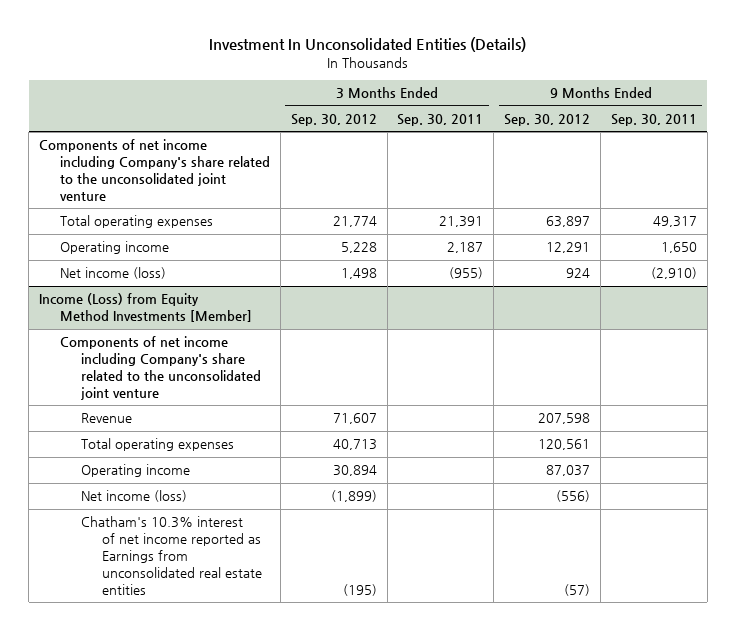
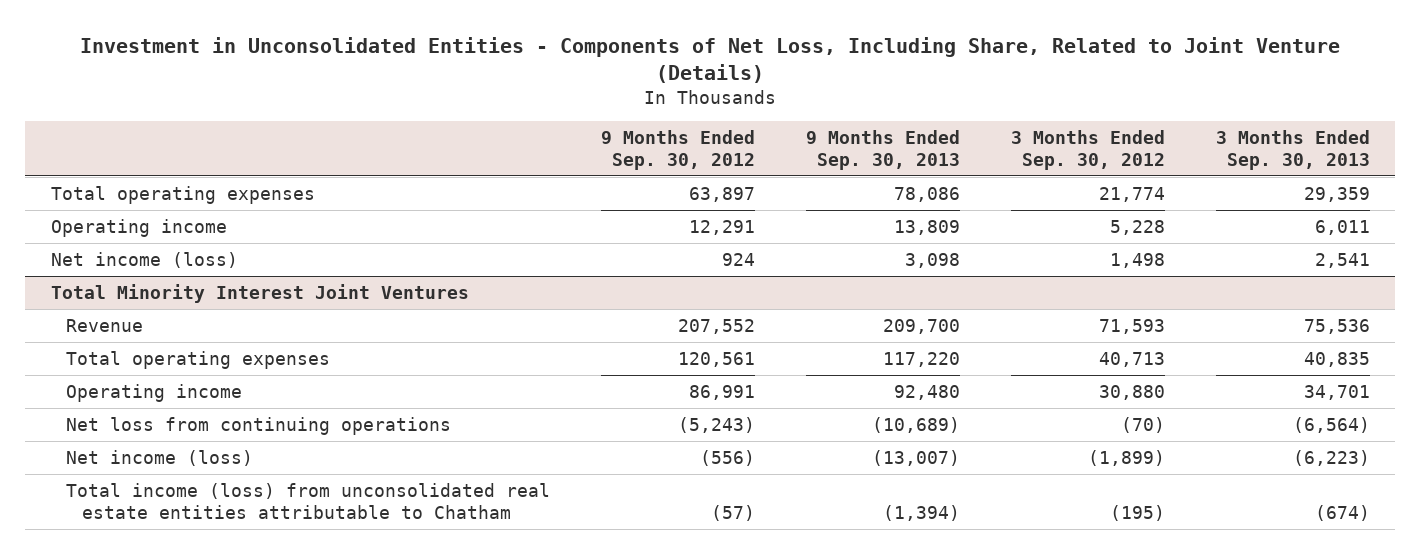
- Investment In Unconsolidated Entities (Details)
+ Investment in Unconsolidated Entities - Components of Net Loss, Including Share, Related to Joint Venture (Details)
- | 3 Months Ended Sep. 30, 2012 | 3 Months Ended Sep. 30, 2011 | 9 Months Ended Sep. 30, 2012 | 9 Months Ended Sep. 30, 2011
+ | 9 Months Ended Sep. 30, 2012 | 9 Months Ended Sep. 30, 2013 | 3 Months Ended Sep. 30, 2012 | 3 Months Ended Sep. 30, 2013
- Components of net income including Company's share related to the unconsolidated joint venture
- Income (Loss) from Equity Method Investments [Member]
- Components of net income including Company's share related to the unconsolidated joint venture
- Revenue | 71,607 | | 207,598 |
+ Total Minority Interest Joint Ventures
+ Revenue | 207,552 | 209,700 | 71,593 | 75,536
- Operating income | 30,894 | | 87,037 |
+ Operating income | 86,991 | 92,480 | 30,880 | 34,701
+ Net loss from continuing operations | (5,243) | (10,689) | (70) | (6,564)
- Chatham's 10.3% interest of net income reported as Earnings from unconsolidated real estate entities | (195) | | (57) |
+ Total income (loss) from unconsolidated real estate entities attributable to Chatham | (57) | (1,394) | (195) | (674)

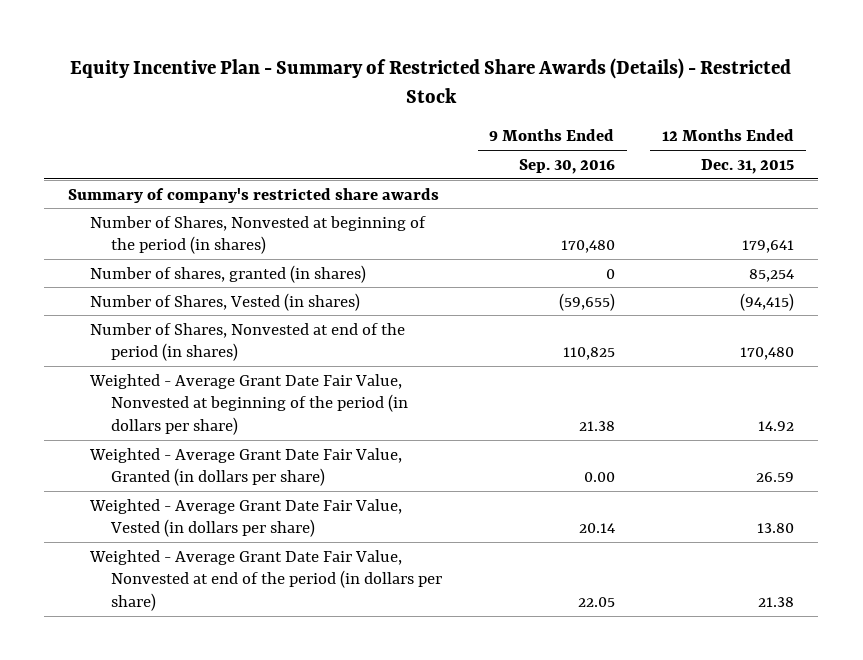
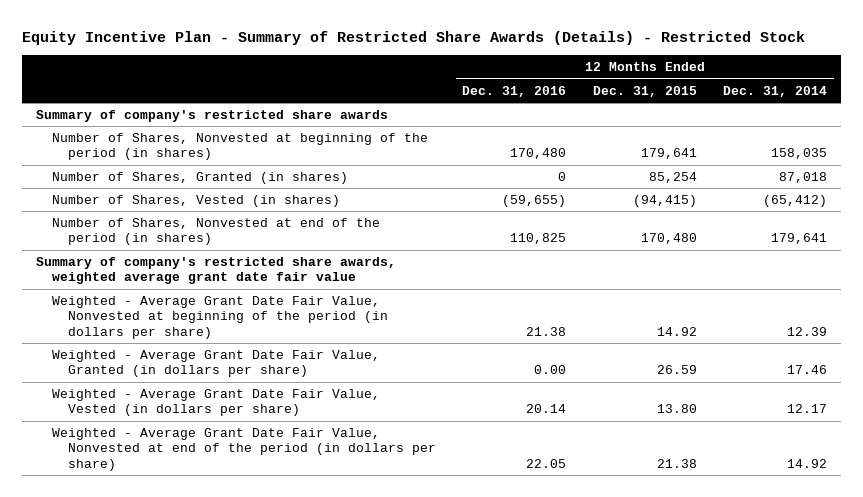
- | 9 Months Ended Sep. 30, 2016 | 12 Months Ended Dec. 31, 2015
+ | 12 Months Ended Dec. 31, 2016 | 12 Months Ended Dec. 31, 2015 | 12 Months Ended Dec. 31, 2014
- Number of shares, granted (in shares) | 0 | 85,254
+ Number of Shares, Granted (in shares) | 0 | 85,254 | 87,018
+ Summary of company's restricted share awards, weighted average grant date fair value

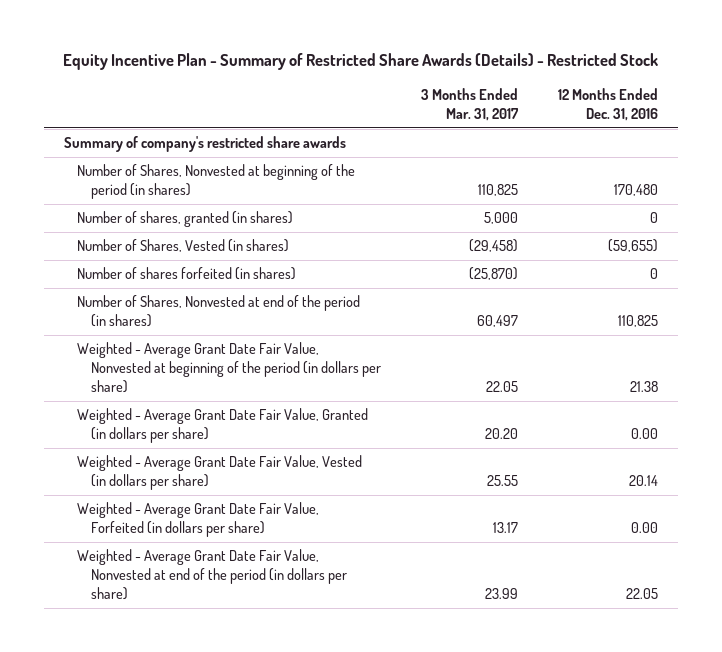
- | 12 Months Ended Dec. 31, 2016 | 12 Months Ended Dec. 31, 2015 | 12 Months Ended Dec. 31, 2014
+ | 3 Months Ended Mar. 31, 2017 | 12 Months Ended Dec. 31, 2016
- Number of Shares, Granted (in shares) | 0 | 85,254 | 87,018
+ Number of shares, granted (in shares) | 5,000 | 0
+ Number of shares forfeited (in shares) | (25,870) | 0
- Summary of company's restricted share awards, weighted average grant date fair value
+ Weighted - Average Grant Date Fair Value, Forfeited (in dollars per share) | 13.17 | 0.00

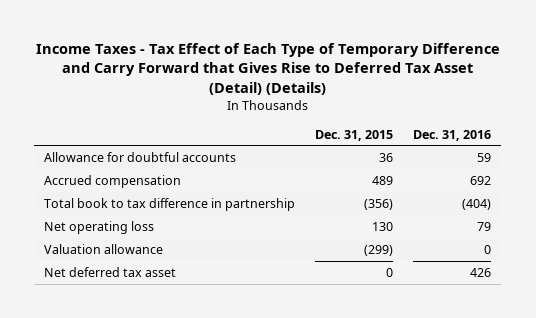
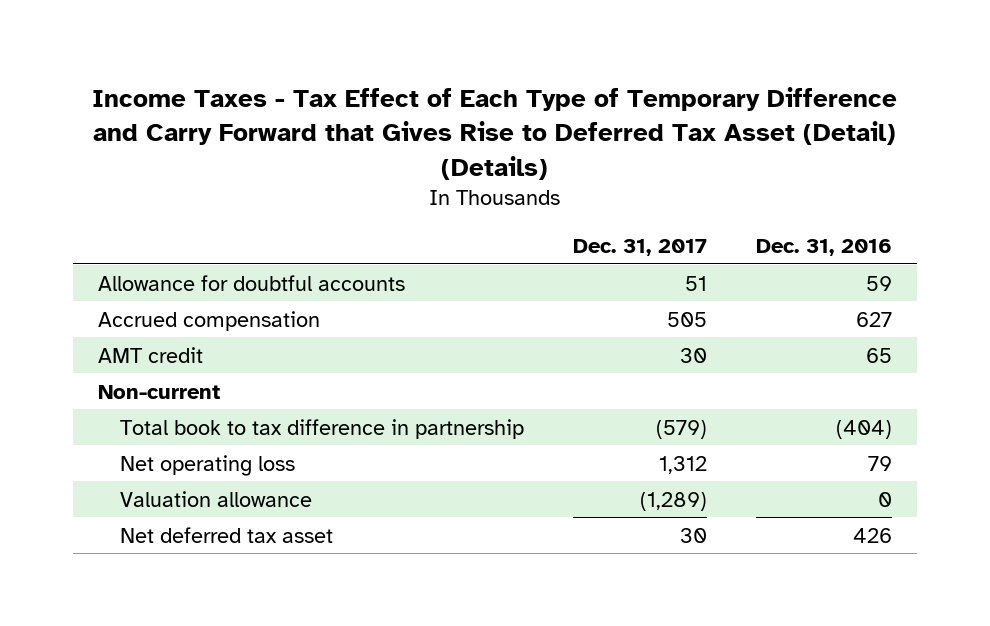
- | Dec. 31, 2015 | Dec. 31, 2016
+ | Dec. 31, 2017 | Dec. 31, 2016
- Accrued compensation | 489 | 692
+ Accrued compensation | 505 | 627
+ AMT credit | 30 | 65
+ Non-current

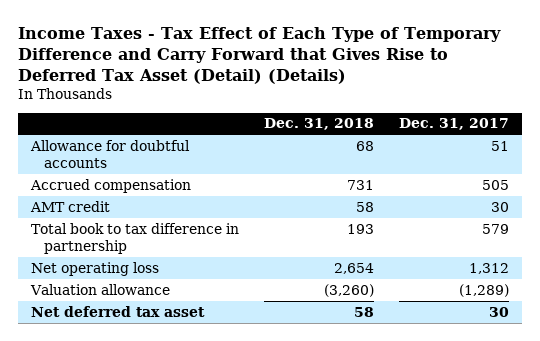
- | Dec. 31, 2017 | Dec. 31, 2016
+ | Dec. 31, 2018 | Dec. 31, 2017
- Non-current
- Total book to tax difference in partnership | (579) | (404)
+ Total book to tax difference in partnership | 193 | 579

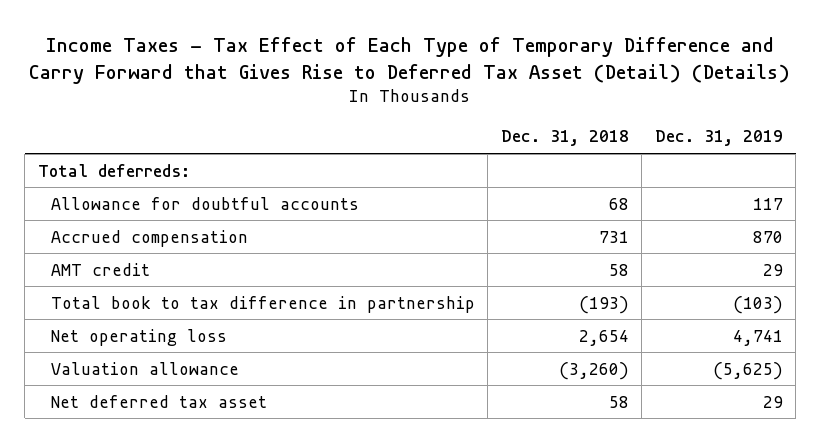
- | Dec. 31, 2018 | Dec. 31, 2017
+ | Dec. 31, 2018 | Dec. 31, 2019
+ Total deferreds:
- Total book to tax difference in partnership | 193 | 579
+ Total book to tax difference in partnership | (193) | (103)

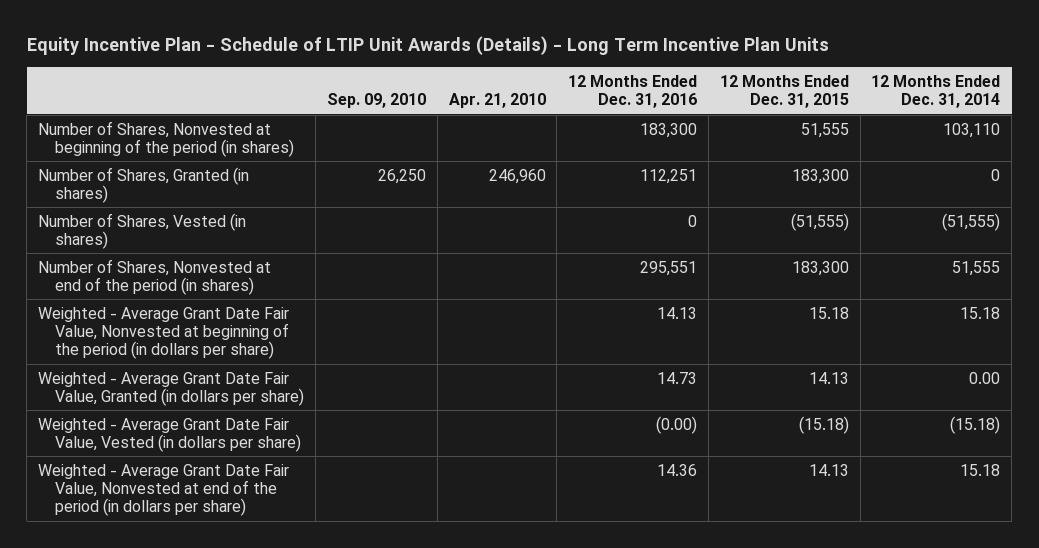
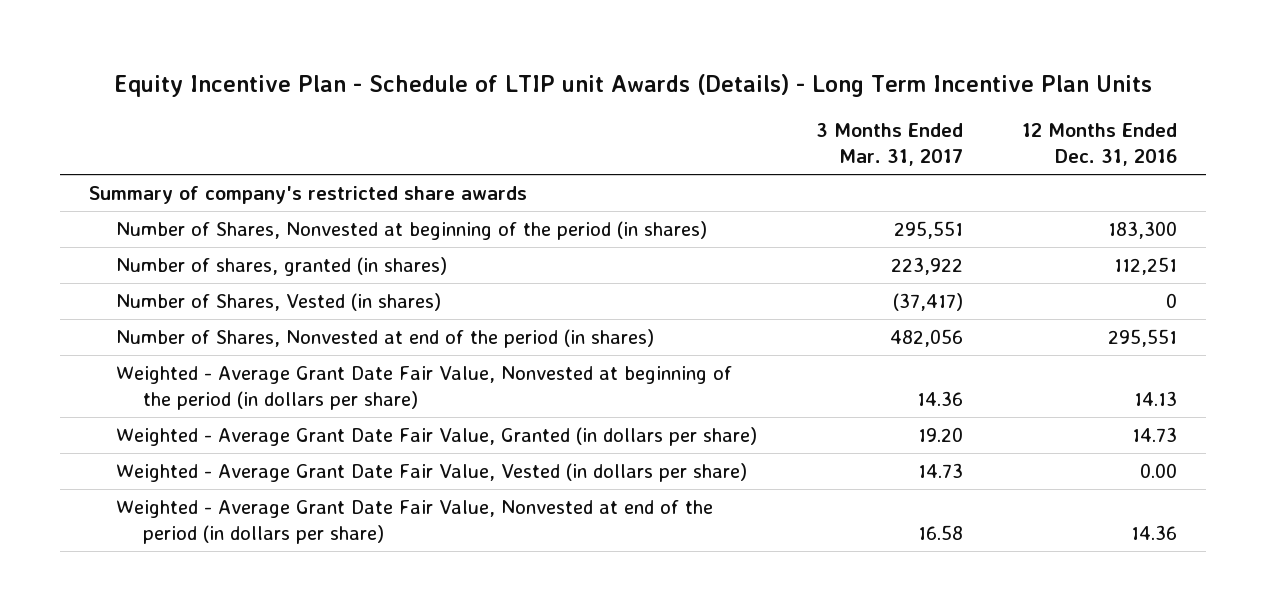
- Equity Incentive Plan - Schedule of LTIP Unit Awards (Details) - Long Term Incentive Plan Units
+ Equity Incentive Plan - Schedule of LTIP unit Awards (Details) - Long Term Incentive Plan Units
- | Sep. 09, 2010 | Apr. 21, 2010 | 12 Months Ended Dec. 31, 2016 | 12 Months Ended Dec. 31, 2015 | 12 Months Ended Dec. 31, 2014
+ | 3 Months Ended Mar. 31, 2017 | 12 Months Ended Dec. 31, 2016
+ Summary of company's restricted share awards
- Number of Shares, Granted (in shares) | 26,250 | 246,960 | 112,251 | 183,300 | 0
+ Number of shares, granted (in shares) | 223,922 | 112,251
- Weighted - Average Grant Date Fair Value, Vested (in dollars per share) | | | (0.00) | (15.18) | (15.18)
+ Weighted - Average Grant Date Fair Value, Vested (in dollars per share) | 14.73 | 0.00

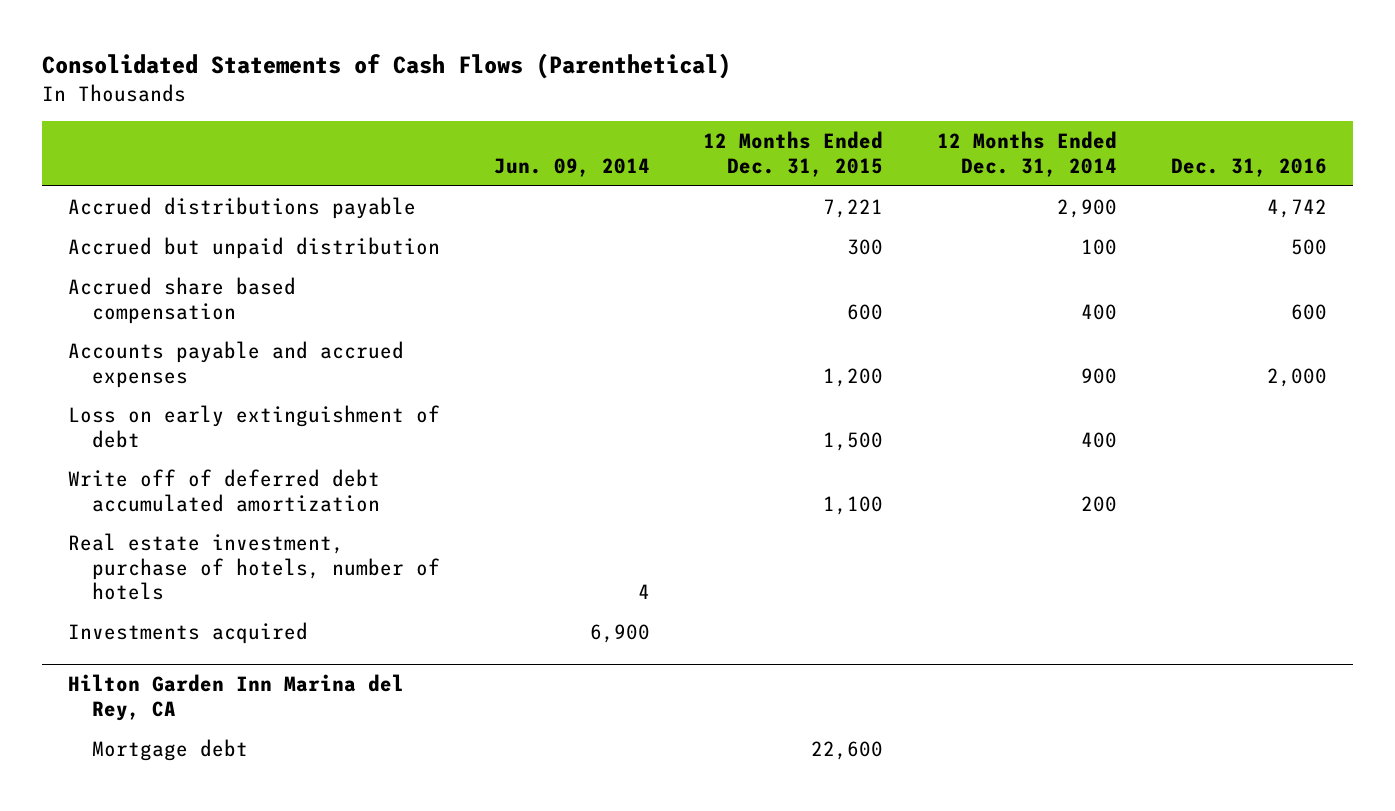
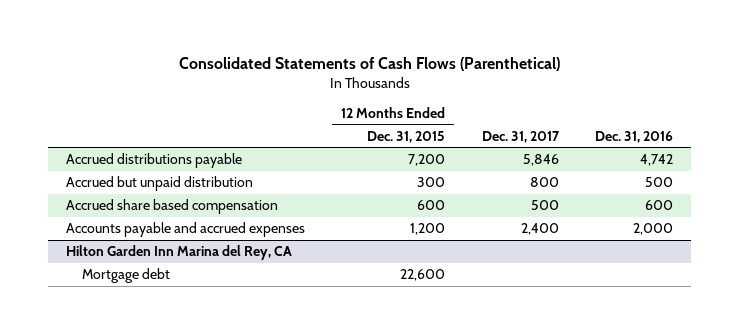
- | Jun. 09, 2014 | 12 Months Ended Dec. 31, 2015 | 12 Months Ended Dec. 31, 2014 | Dec. 31, 2016
+ | 12 Months Ended Dec. 31, 2015 | Dec. 31, 2017 | Dec. 31, 2016
- Accrued distributions payable | | 7,221 | 2,900 | 4,742
+ Accrued distributions payable | 7,200 | 5,846 | 4,742
- Loss on early extinguishment of debt | | 1,500 | 400 |
- Write off of deferred debt accumulated amortization | | 1,100 | 200 |
- Real estate investment, purchase of hotels, number of hotels | 4 | | |
- Investments acquired | 6,900 | | |

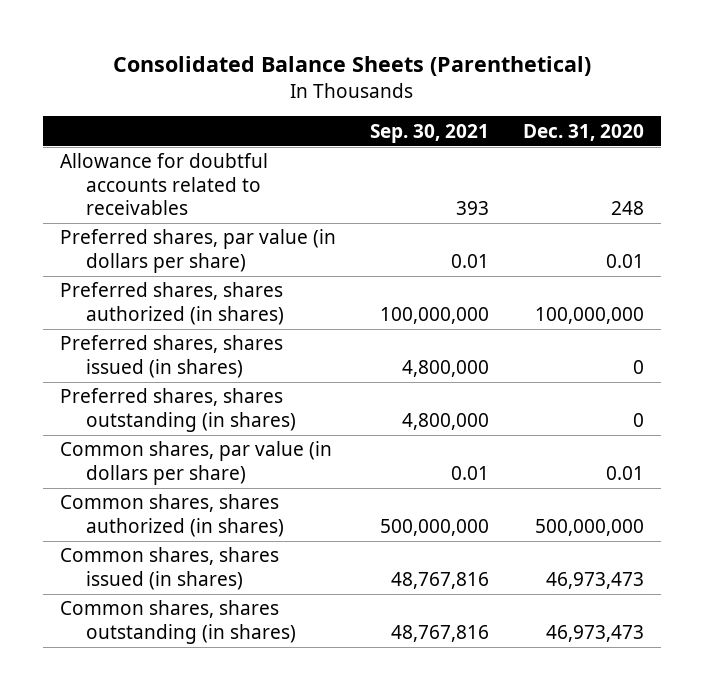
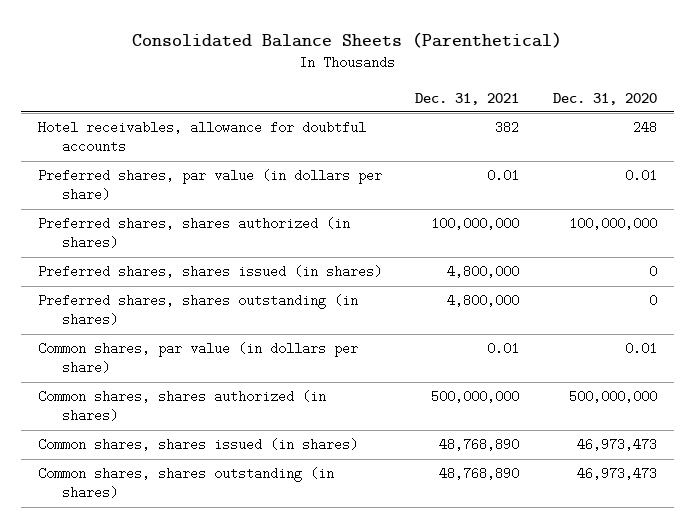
- | Sep. 30, 2021 | Dec. 31, 2020
+ | Dec. 31, 2021 | Dec. 31, 2020
- Allowance for doubtful accounts related to receivables | 393 | 248
+ Hotel receivables, allowance for doubtful accounts | 382 | 248

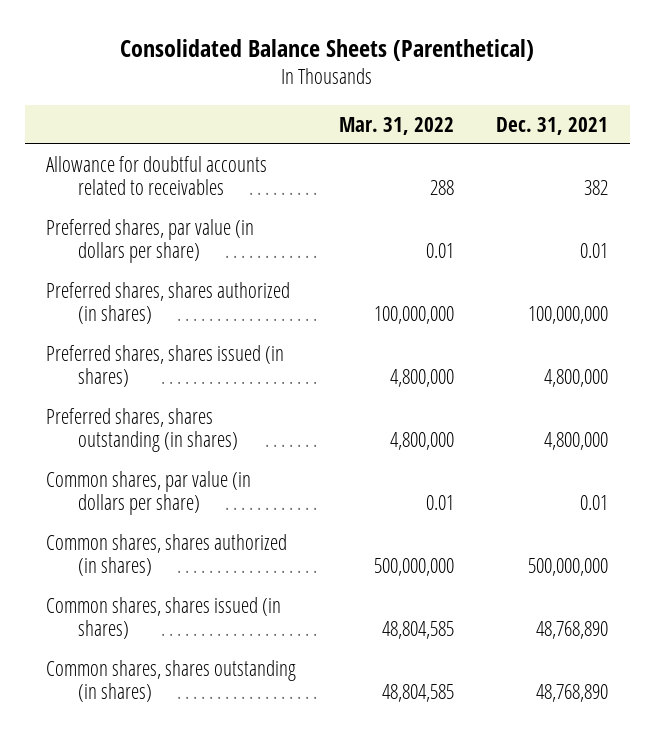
- | Dec. 31, 2021 | Dec. 31, 2020
+ | Mar. 31, 2022 | Dec. 31, 2021
- Hotel receivables, allowance for doubtful accounts | 382 | 248
+ Allowance for doubtful accounts related to receivables | 288 | 382

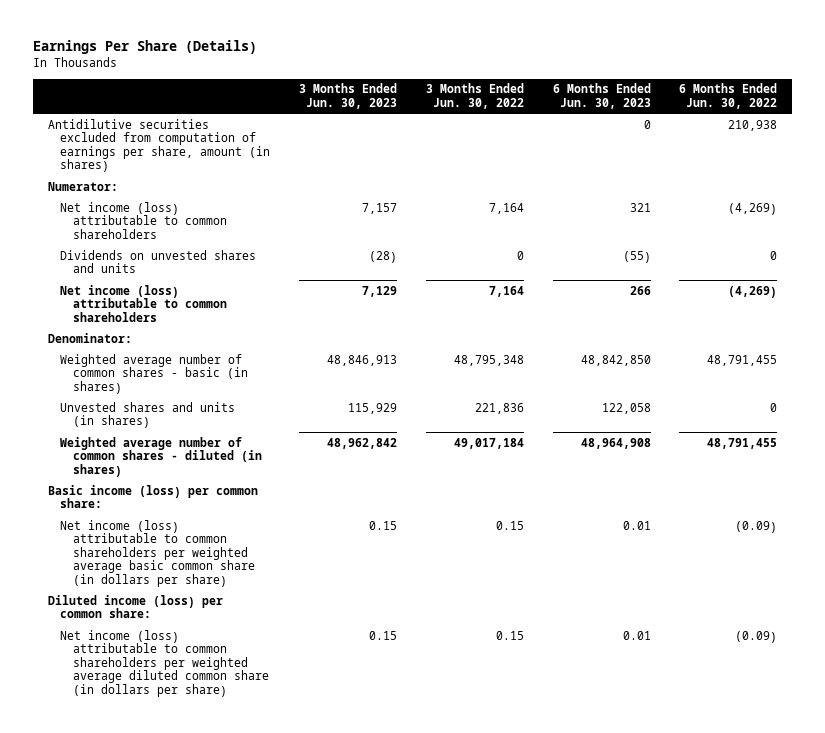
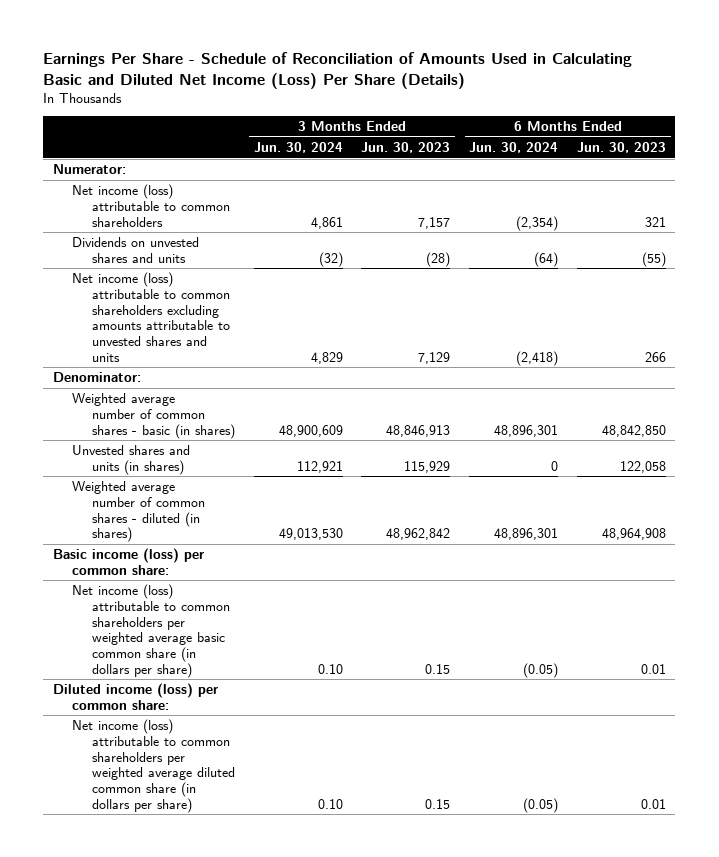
- Earnings Per Share (Details)
+ Earnings Per Share - Schedule of Reconciliation of Amounts Used in Calculating Basic and Diluted Net Income (Loss) Per Share (Details)
- | 3 Months Ended Jun. 30, 2023 | 3 Months Ended Jun. 30, 2022 | 6 Months Ended Jun. 30, 2023 | 6 Months Ended Jun. 30, 2022
+ | 3 Months Ended Jun. 30, 2024 | 3 Months Ended Jun. 30, 2023 | 6 Months Ended Jun. 30, 2024 | 6 Months Ended Jun. 30, 2023
- Antidilutive securities excluded from computation of earnings per share, amount (in shares) | | | 0 | 210,938
- Net income (loss) attributable to common shareholders | 7,129 | 7,164 | 266 | (4,269)
+ Net income (loss) attributable to common shareholders excluding amounts attributable to unvested shares and units | 4,829 | 7,129 | (2,418) | 266

